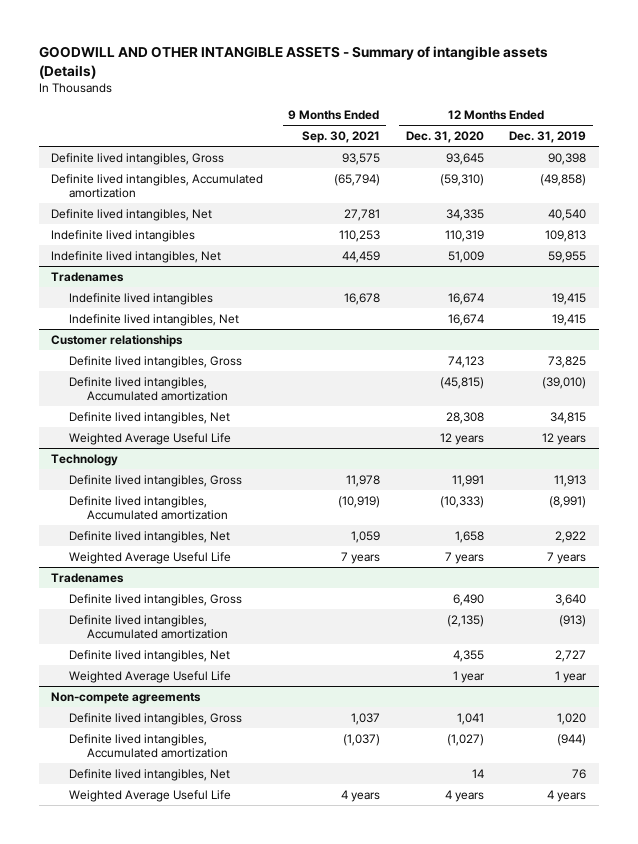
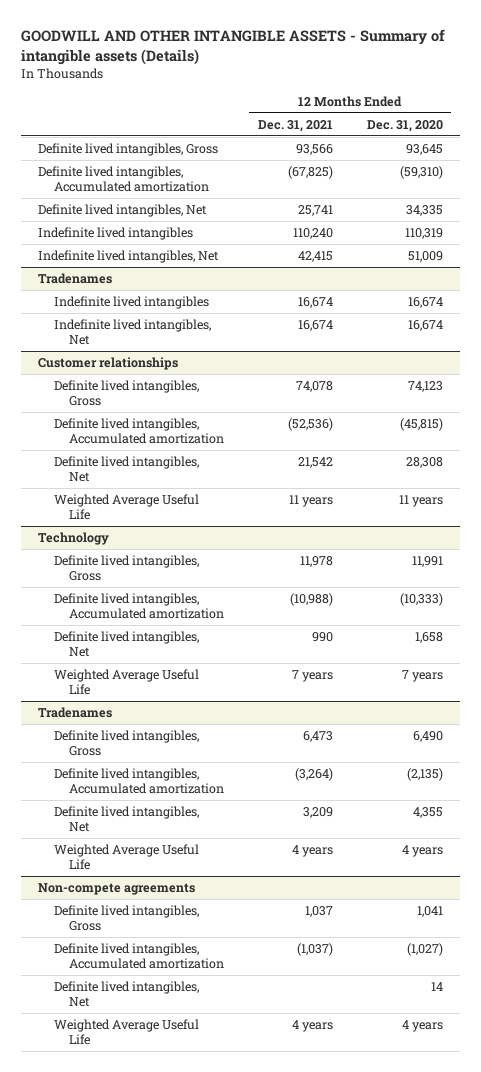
- | 9 Months Ended Sep. 30, 2021 | 12 Months Ended Dec. 31, 2020 | 12 Months Ended Dec. 31, 2019
+ | 12 Months Ended Dec. 31, 2021 | 12 Months Ended Dec. 31, 2020
@ Customer relationships
- Weighted Average Useful Life | | 12 years | 12 years
+ Weighted Average Useful Life | 11 years | 11 years
@ Tradenames
- Weighted Average Useful Life | | 1 year | 1 year
+ Weighted Average Useful Life | 4 years | 4 years

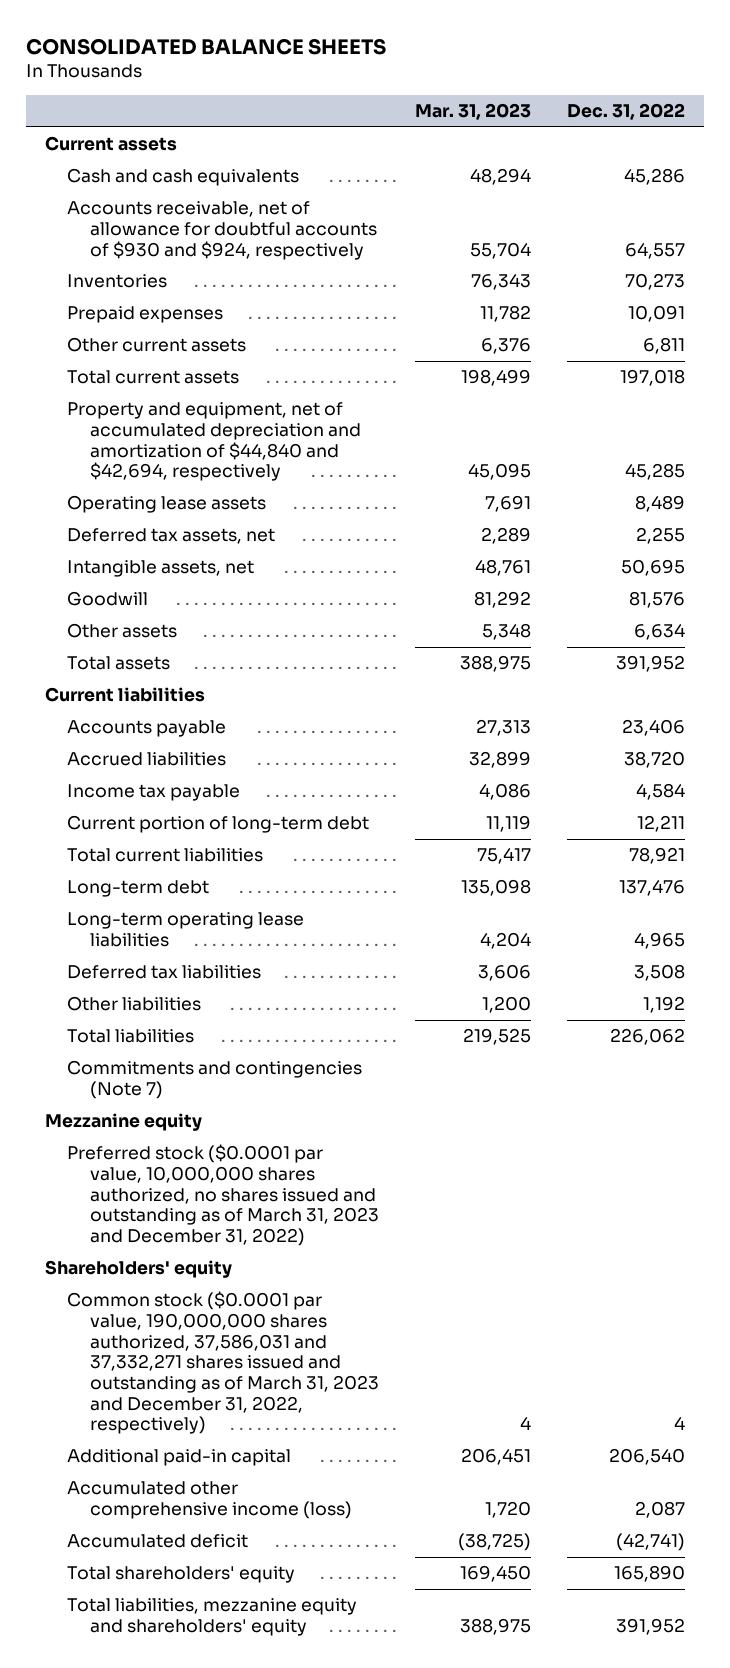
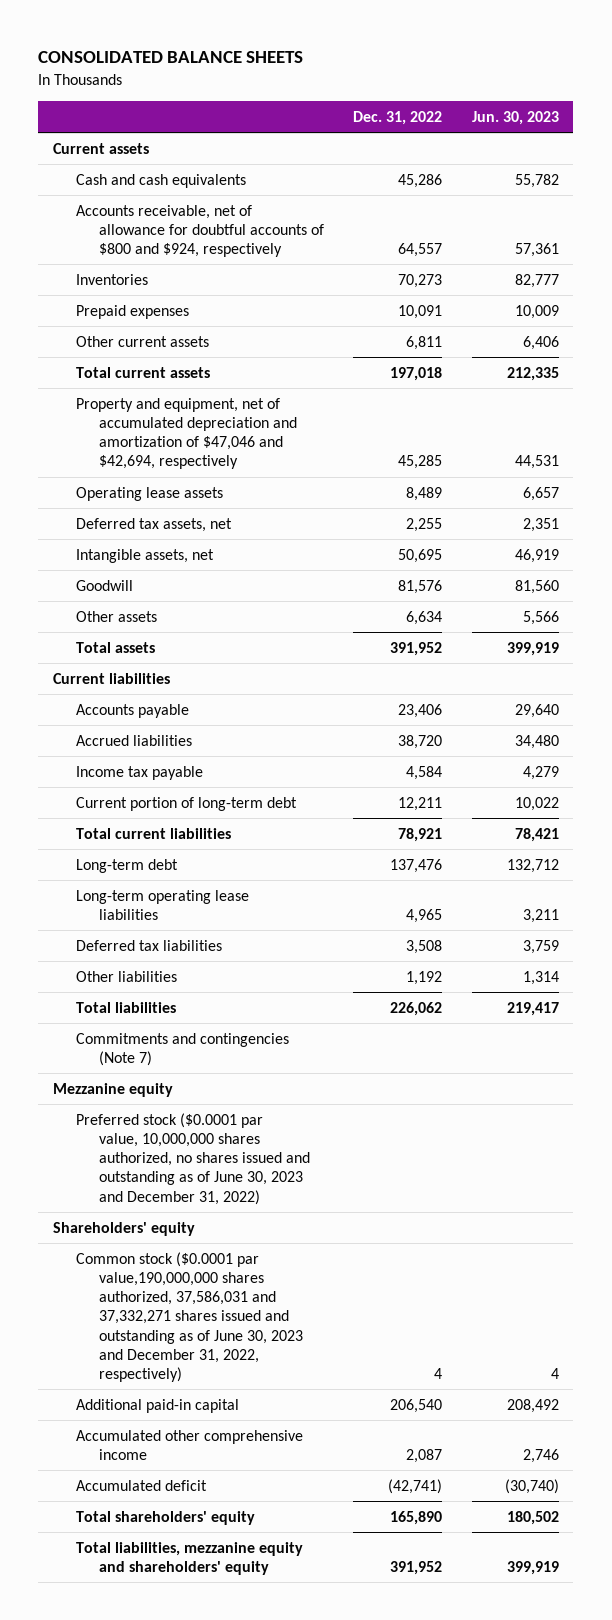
- | Mar. 31, 2023 | Dec. 31, 2022
+ | Dec. 31, 2022 | Jun. 30, 2023
- Accounts receivable, net of allowance for doubtful accounts of $930 and $924, respectively | 55,704 | 64,557
+ Accounts receivable, net of allowance for doubtful accounts of $800 and $924, respectively | 64,557 | 57,361
- Property and equipment, net of accumulated depreciation and amortization of $44,840 and $42,694, respectively | 45,095 | 45,285
+ Property and equipment, net of accumulated depreciation and amortization of $47,046 and $42,694, respectively | 45,285 | 44,531
- Preferred stock ($0.0001 par value, 10,000,000 shares authorized, no shares issued and outstanding as of March 31, 2023 and December 31, 2022)
+ Preferred stock ($0.0001 par value, 10,000,000 shares authorized, no shares issued and outstanding as of June 30, 2023 and December 31, 2022)
- Common stock ($0.0001 par value, 190,000,000 shares authorized, 37,586,031 and 37,332,271 shares issued and outstanding as of March 31, 2023 and December 31, 2022, respectively) | 4 | 4
+ Common stock ($0.0001 par value,190,000,000 shares authorized, 37,586,031 and 37,332,271 shares issued and outstanding as of June 30, 2023 and December 31, 2022, respectively) | 4 | 4
- Accumulated other comprehensive income (loss) | 1,720 | 2,087
+ Accumulated other comprehensive income | 2,087 | 2,746

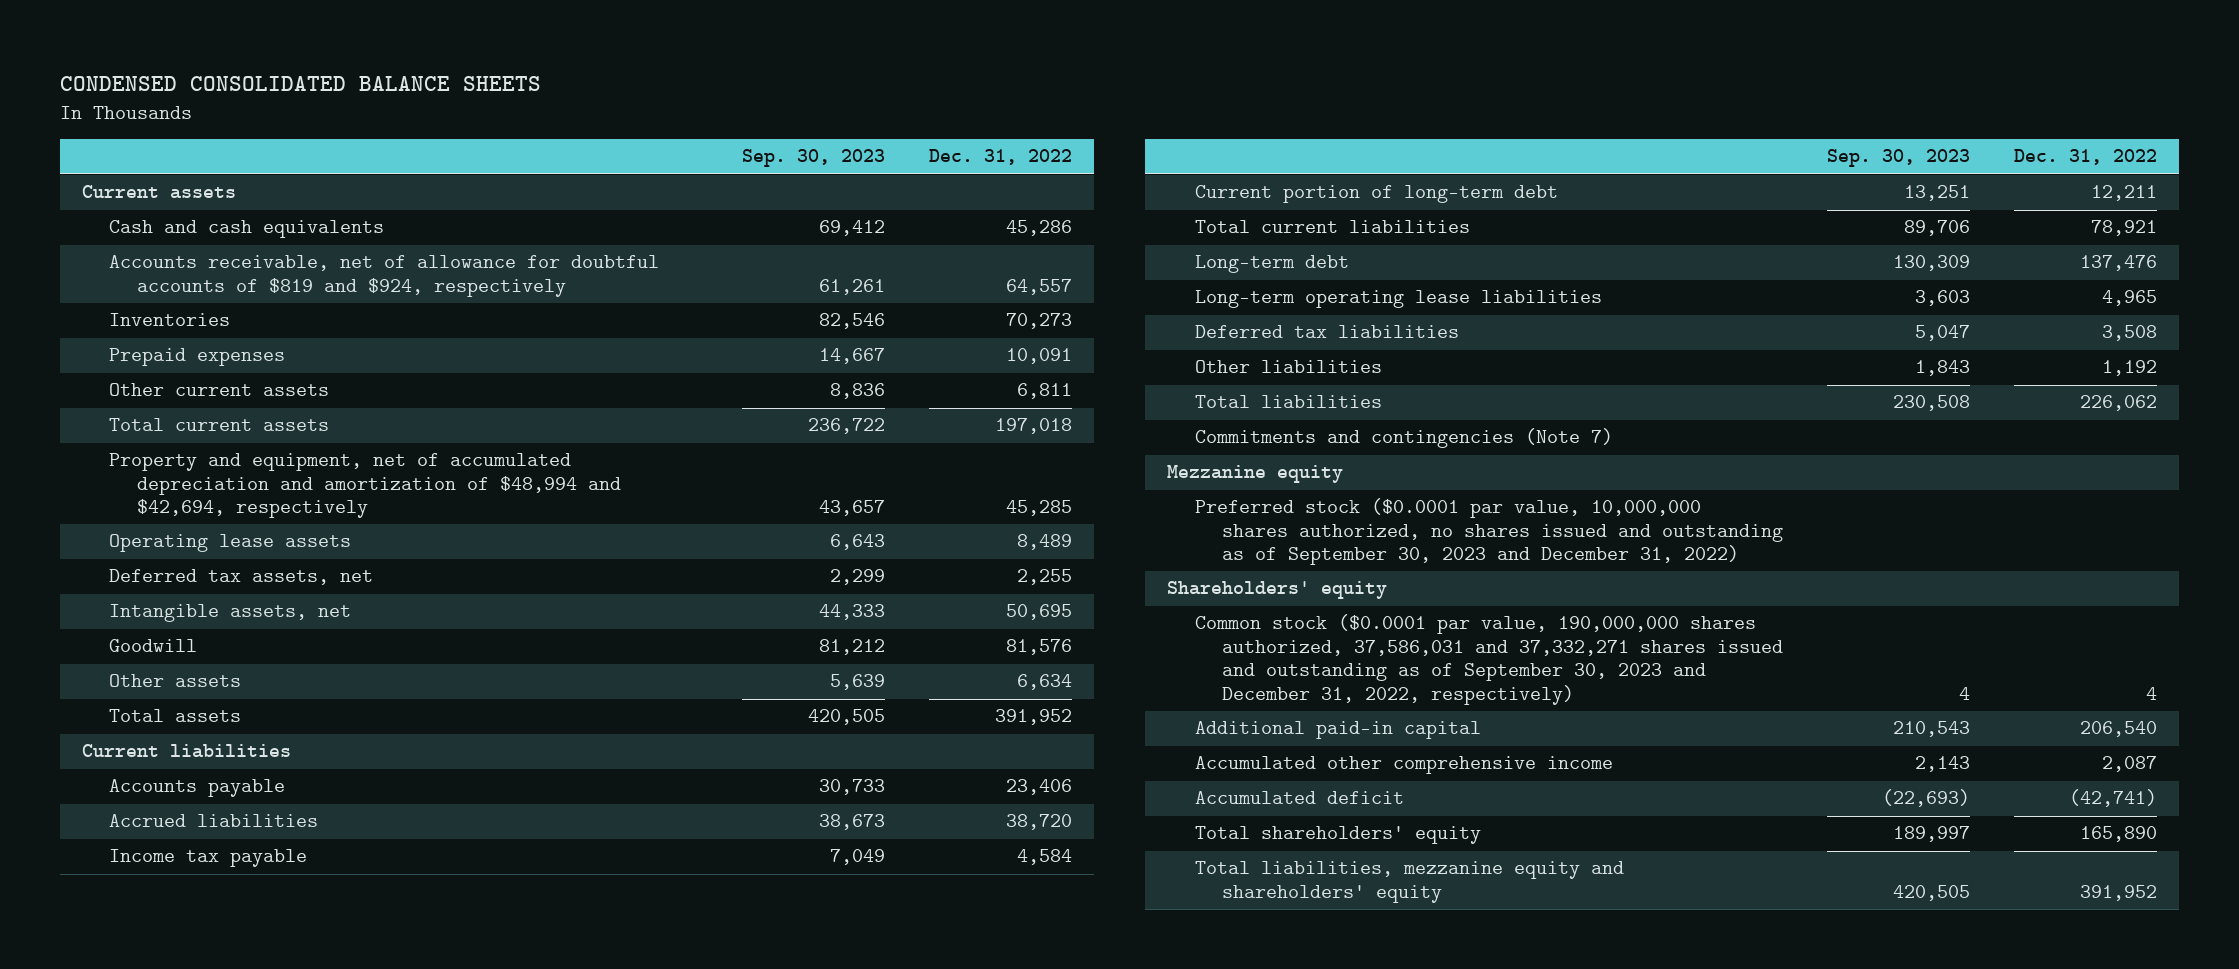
- CONSOLIDATED BALANCE SHEETS
+ CONDENSED CONSOLIDATED BALANCE SHEETS
- | Dec. 31, 2022 | Jun. 30, 2023
+ | Sep. 30, 2023 | Dec. 31, 2022
- Accounts receivable, net of allowance for doubtful accounts of $800 and $924, respectively | 64,557 | 57,361
+ Accounts receivable, net of allowance for doubtful accounts of $819 and $924, respectively | 61,261 | 64,557
- Property and equipment, net of accumulated depreciation and amortization of $47,046 and $42,694, respectively | 45,285 | 44,531
+ Property and equipment, net of accumulated depreciation and amortization of $48,994 and $42,694, respectively | 43,657 | 45,285
- Preferred stock ($0.0001 par value, 10,000,000 shares authorized, no shares issued and outstanding as of June 30, 2023 and December 31, 2022)
+ Preferred stock ($0.0001 par value, 10,000,000 shares authorized, no shares issued and outstanding as of September 30, 2023 and December 31, 2022)
- Common stock ($0.0001 par value,190,000,000 shares authorized, 37,586,031 and 37,332,271 shares issued and outstanding as of June 30, 2023 and December 31, 2022, respectively) | 4 | 4
+ Common stock ($0.0001 par value, 190,000,000 shares authorized, 37,586,031 and 37,332,271 shares issued and outstanding as of September 30, 2023 and December 31, 2022, respectively) | 4 | 4

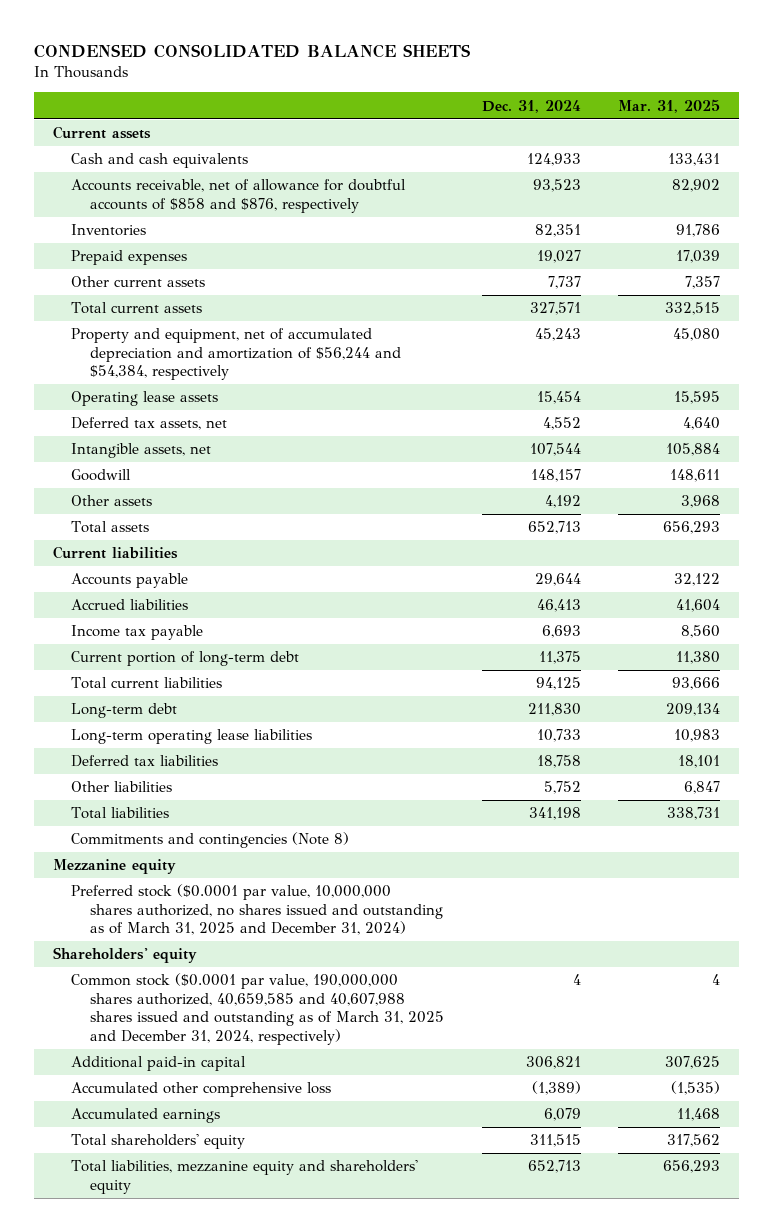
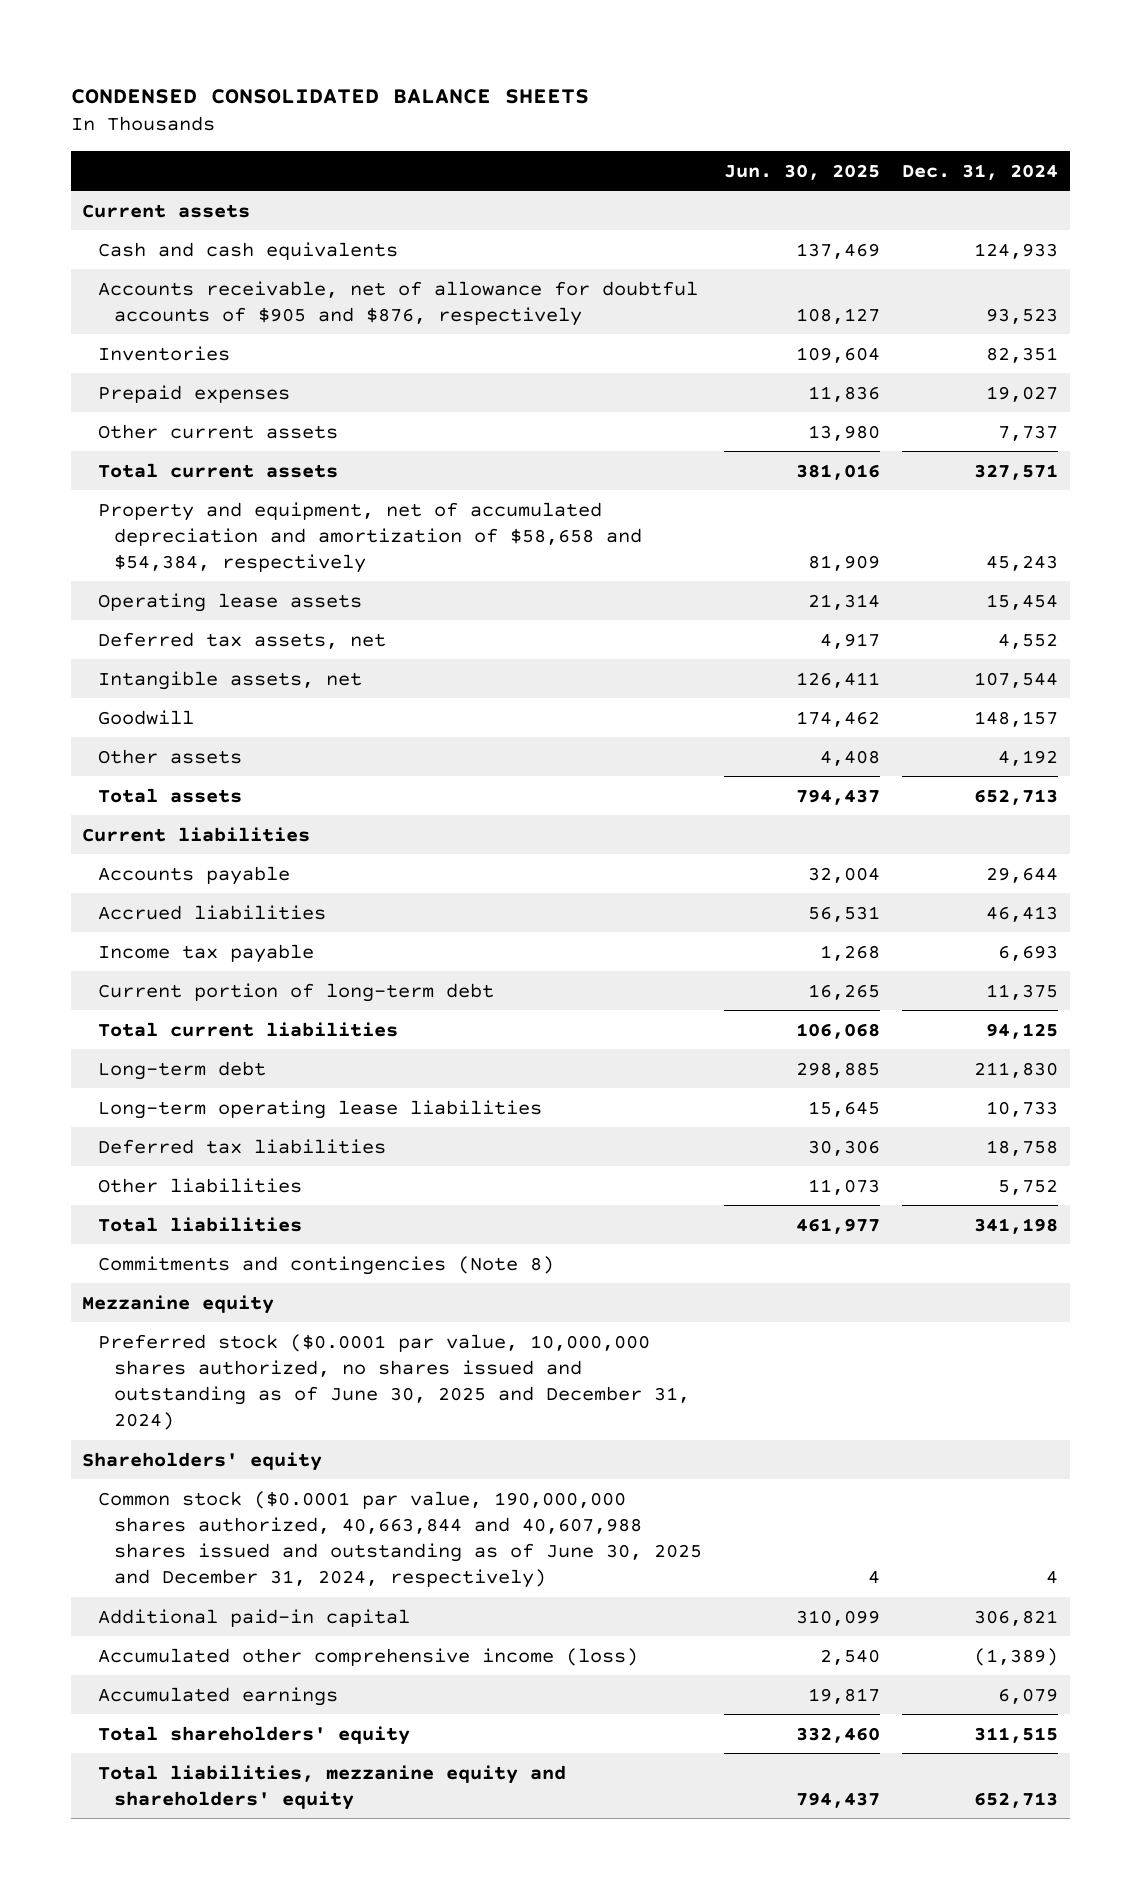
- | Dec. 31, 2024 | Mar. 31, 2025
+ | Jun. 30, 2025 | Dec. 31, 2024
- Accounts receivable, net of allowance for doubtful accounts of $858 and $876, respectively | 93,523 | 82,902
+ Accounts receivable, net of allowance for doubtful accounts of $905 and $876, respectively | 108,127 | 93,523
- Property and equipment, net of accumulated depreciation and amortization of $56,244 and $54,384, respectively | 45,243 | 45,080
+ Property and equipment, net of accumulated depreciation and amortization of $58,658 and $54,384, respectively | 81,909 | 45,243
- Preferred stock ($0.0001 par value, 10,000,000 shares authorized, no shares issued and outstanding as of March 31, 2025 and December 31, 2024)
+ Preferred stock ($0.0001 par value, 10,000,000 shares authorized, no shares issued and outstanding as of June 30, 2025 and December 31, 2024)
- Common stock ($0.0001 par value, 190,000,000 shares authorized, 40,659,585 and 40,607,988 shares issued and outstanding as of March 31, 2025 and December 31, 2024, respectively) | 4 | 4
+ Common stock ($0.0001 par value, 190,000,000 shares authorized, 40,663,844 and 40,607,988 shares issued and outstanding as of June 30, 2025 and December 31, 2024, respectively) | 4 | 4
- Accumulated other comprehensive loss | (1,389) | (1,535)
+ Accumulated other comprehensive income (loss) | 2,540 | (1,389)

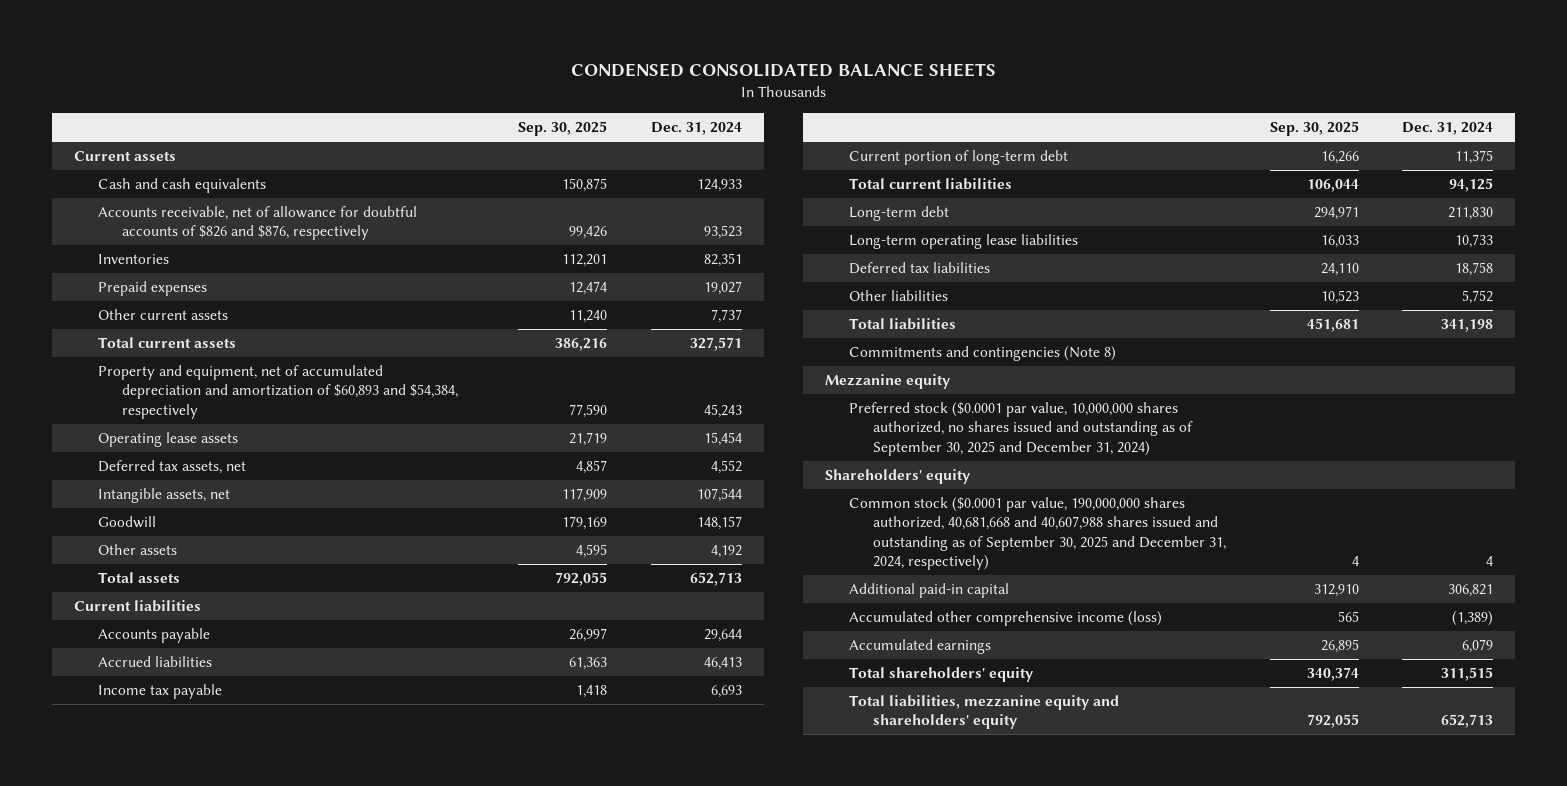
- | Jun. 30, 2025 | Dec. 31, 2024
+ | Sep. 30, 2025 | Dec. 31, 2024
- Accounts receivable, net of allowance for doubtful accounts of $905 and $876, respectively | 108,127 | 93,523
+ Accounts receivable, net of allowance for doubtful accounts of $826 and $876, respectively | 99,426 | 93,523
- Property and equipment, net of accumulated depreciation and amortization of $58,658 and $54,384, respectively | 81,909 | 45,243
+ Property and equipment, net of accumulated depreciation and amortization of $60,893 and $54,384, respectively | 77,590 | 45,243
- Preferred stock ($0.0001 par value, 10,000,000 shares authorized, no shares issued and outstanding as of June 30, 2025 and December 31, 2024)
+ Preferred stock ($0.0001 par value, 10,000,000 shares authorized, no shares issued and outstanding as of September 30, 2025 and December 31, 2024)
- Common stock ($0.0001 par value, 190,000,000 shares authorized, 40,663,844 and 40,607,988 shares issued and outstanding as of June 30, 2025 and December 31, 2024, respectively) | 4 | 4
+ Common stock ($0.0001 par value, 190,000,000 shares authorized, 40,681,668 and 40,607,988 shares issued and outstanding as of September 30, 2025 and December 31, 2024, respectively) | 4 | 4

